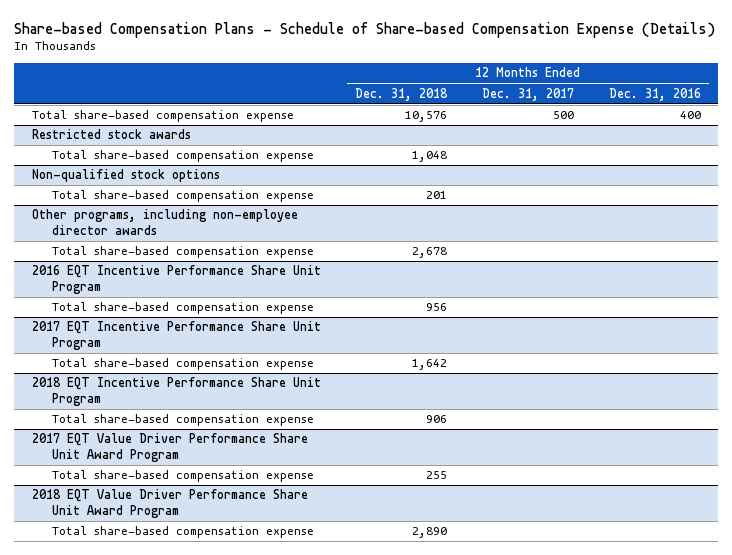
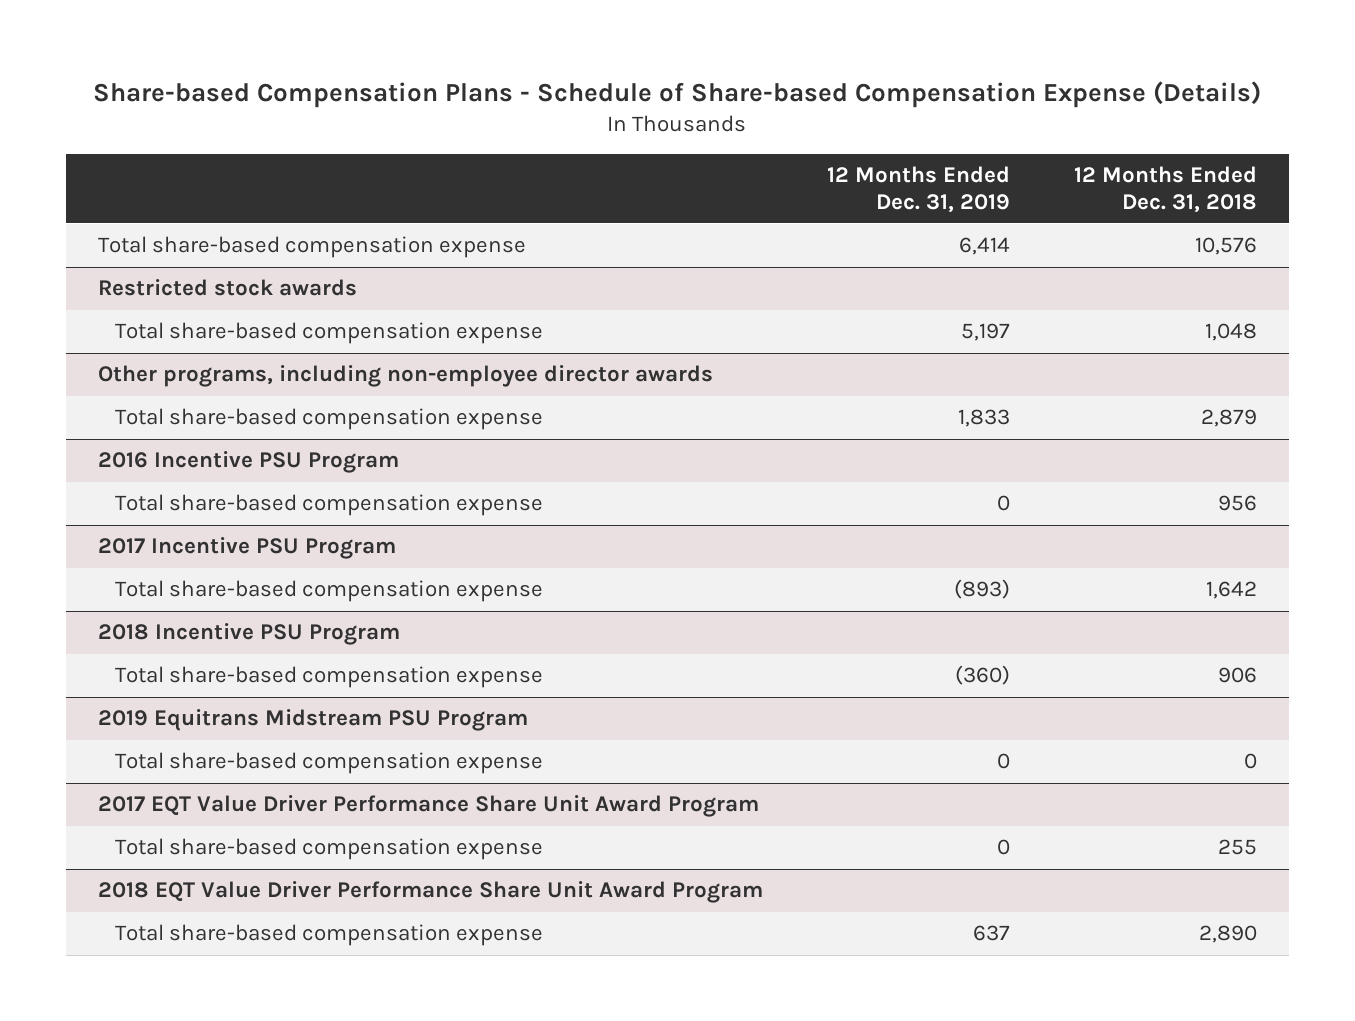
- | 12 Months Ended Dec. 31, 2018 | 12 Months Ended Dec. 31, 2017 | 12 Months Ended Dec. 31, 2016
+ | 12 Months Ended Dec. 31, 2019 | 12 Months Ended Dec. 31, 2018
- Non-qualified stock options
- Total share-based compensation expense | 201 | |
@ Other programs, including non-employee director awards
- Total share-based compensation expense | 2,678 | |
- 2016 EQT Incentive Performance Share Unit Program
@ Other programs, including non-employee director awards
+ Total share-based compensation expense | 1,833 | 2,879
+ 2016 Incentive PSU Program
- 2017 EQT Incentive Performance Share Unit Program
+ 2017 Incentive PSU Program
- 2018 EQT Incentive Performance Share Unit Program
+ 2018 Incentive PSU Program
+ 2019 Equitrans Midstream PSU Program
+ Total share-based compensation expense | 0 | 0

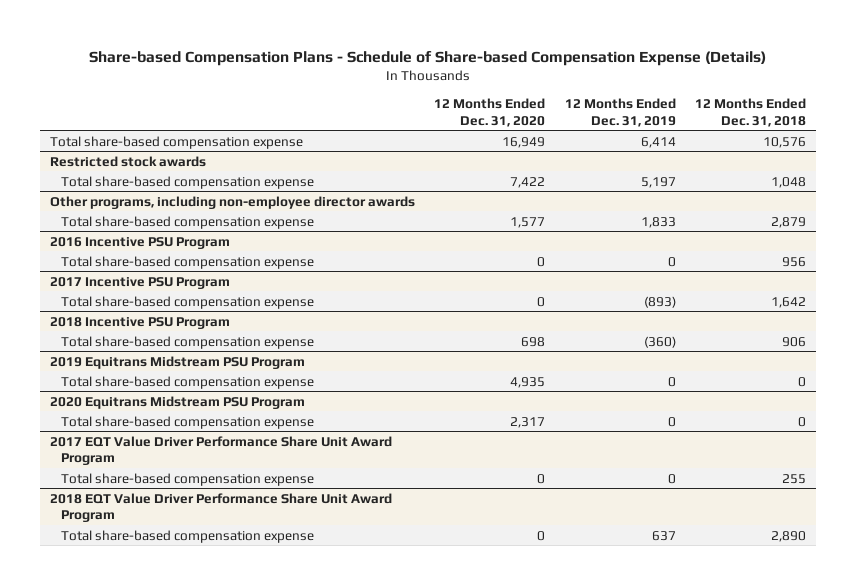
- | 12 Months Ended Dec. 31, 2019 | 12 Months Ended Dec. 31, 2018
+ | 12 Months Ended Dec. 31, 2020 | 12 Months Ended Dec. 31, 2019 | 12 Months Ended Dec. 31, 2018
+ 2020 Equitrans Midstream PSU Program
+ Total share-based compensation expense | 2,317 | 0 | 0

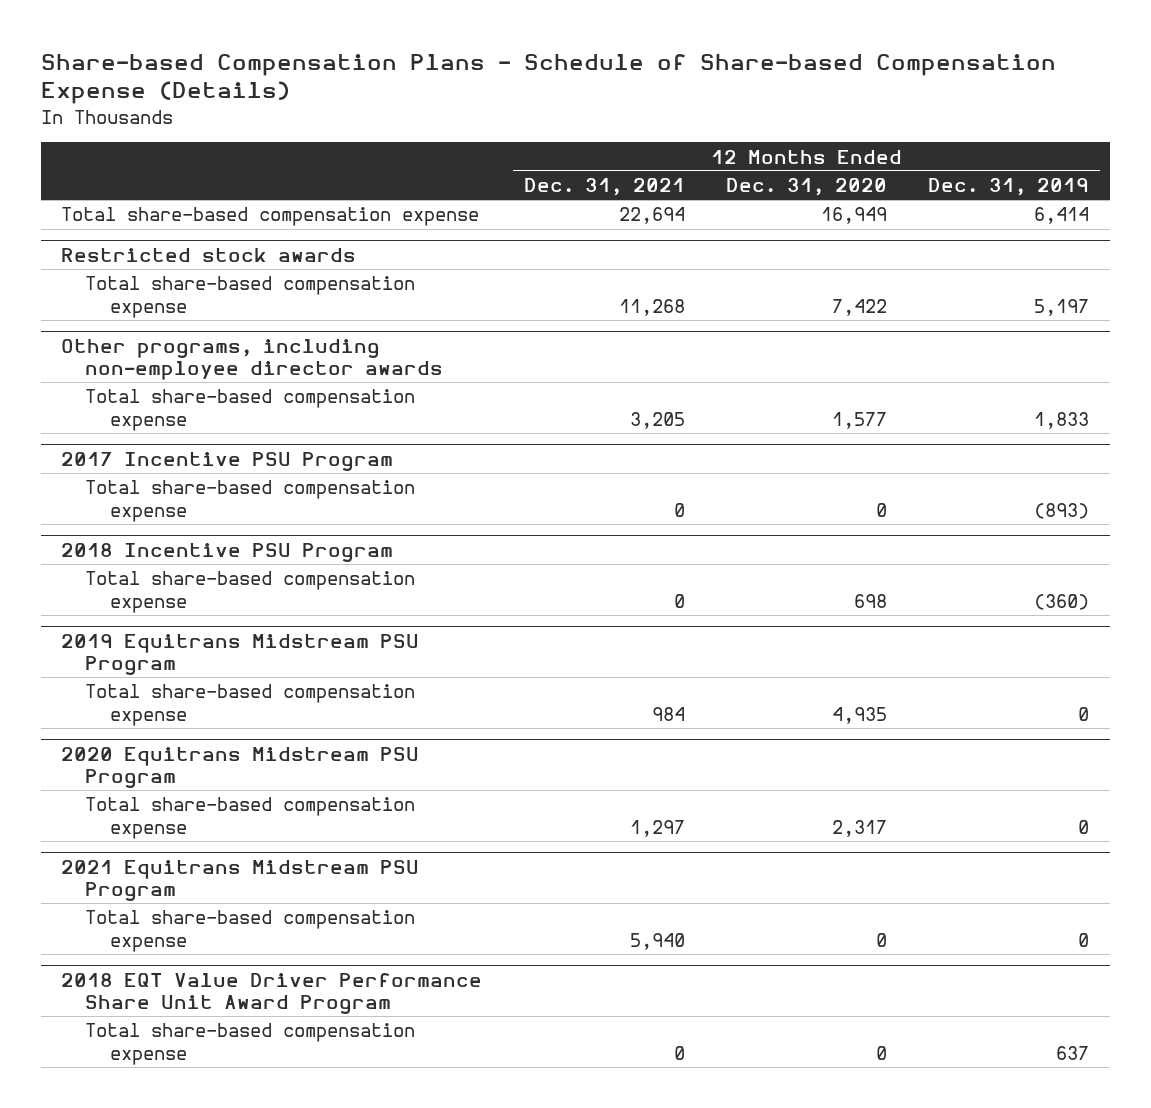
- | 12 Months Ended Dec. 31, 2020 | 12 Months Ended Dec. 31, 2019 | 12 Months Ended Dec. 31, 2018
+ | 12 Months Ended Dec. 31, 2021 | 12 Months Ended Dec. 31, 2020 | 12 Months Ended Dec. 31, 2019
- 2016 Incentive PSU Program
- Total share-based compensation expense | 0 | 0 | 956
- 2017 EQT Value Driver Performance Share Unit Award Program
+ 2021 Equitrans Midstream PSU Program

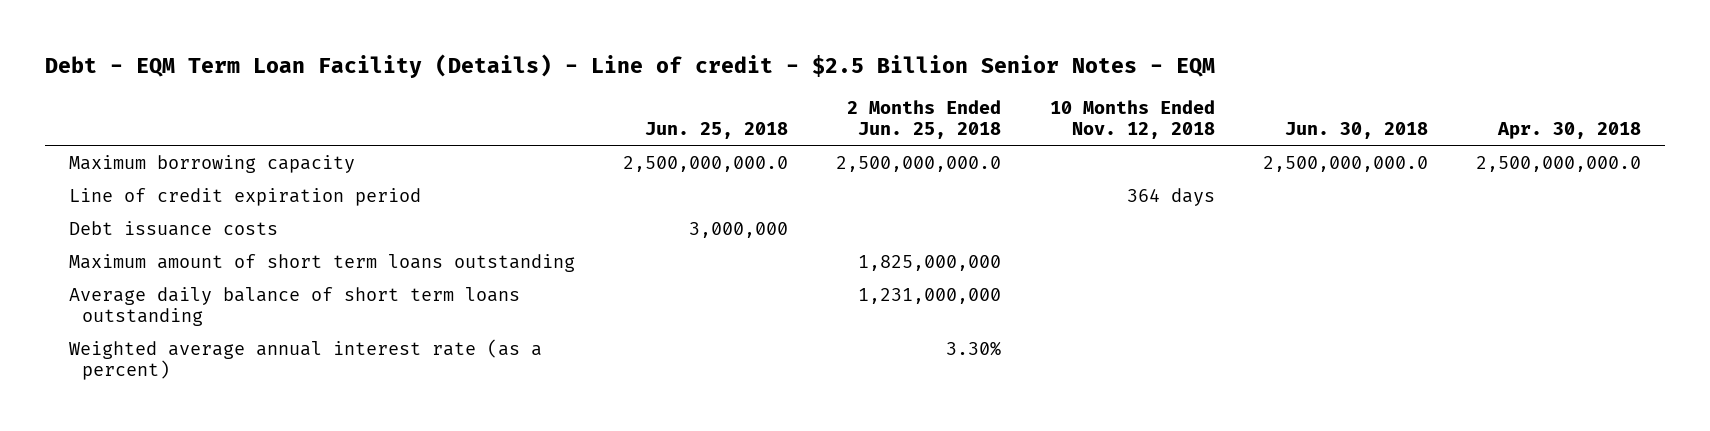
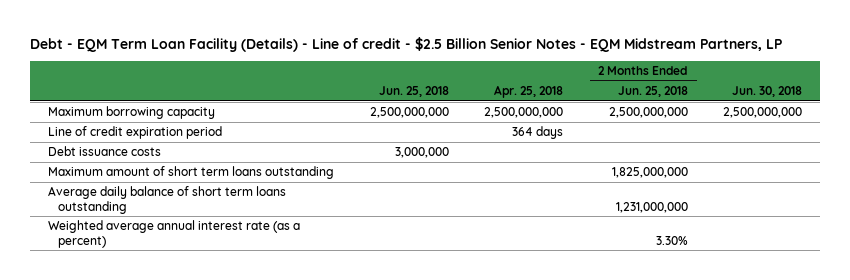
- Debt - EQM Term Loan Facility (Details) - Line of credit - $2.5 Billion Senior Notes - EQM
+ Debt - EQM Term Loan Facility (Details) - Line of credit - $2.5 Billion Senior Notes - EQM Midstream Partners, LP
- | Jun. 25, 2018 | 2 Months Ended Jun. 25, 2018 | 10 Months Ended Nov. 12, 2018 | Jun. 30, 2018 | Apr. 30, 2018
+ | Jun. 25, 2018 | Apr. 25, 2018 | 2 Months Ended Jun. 25, 2018 | Jun. 30, 2018
- Maximum borrowing capacity | 2,500,000,000.0 | 2,500,000,000.0 | | 2,500,000,000.0 | 2,500,000,000.0
+ Maximum borrowing capacity | 2,500,000,000 | 2,500,000,000 | 2,500,000,000 | 2,500,000,000

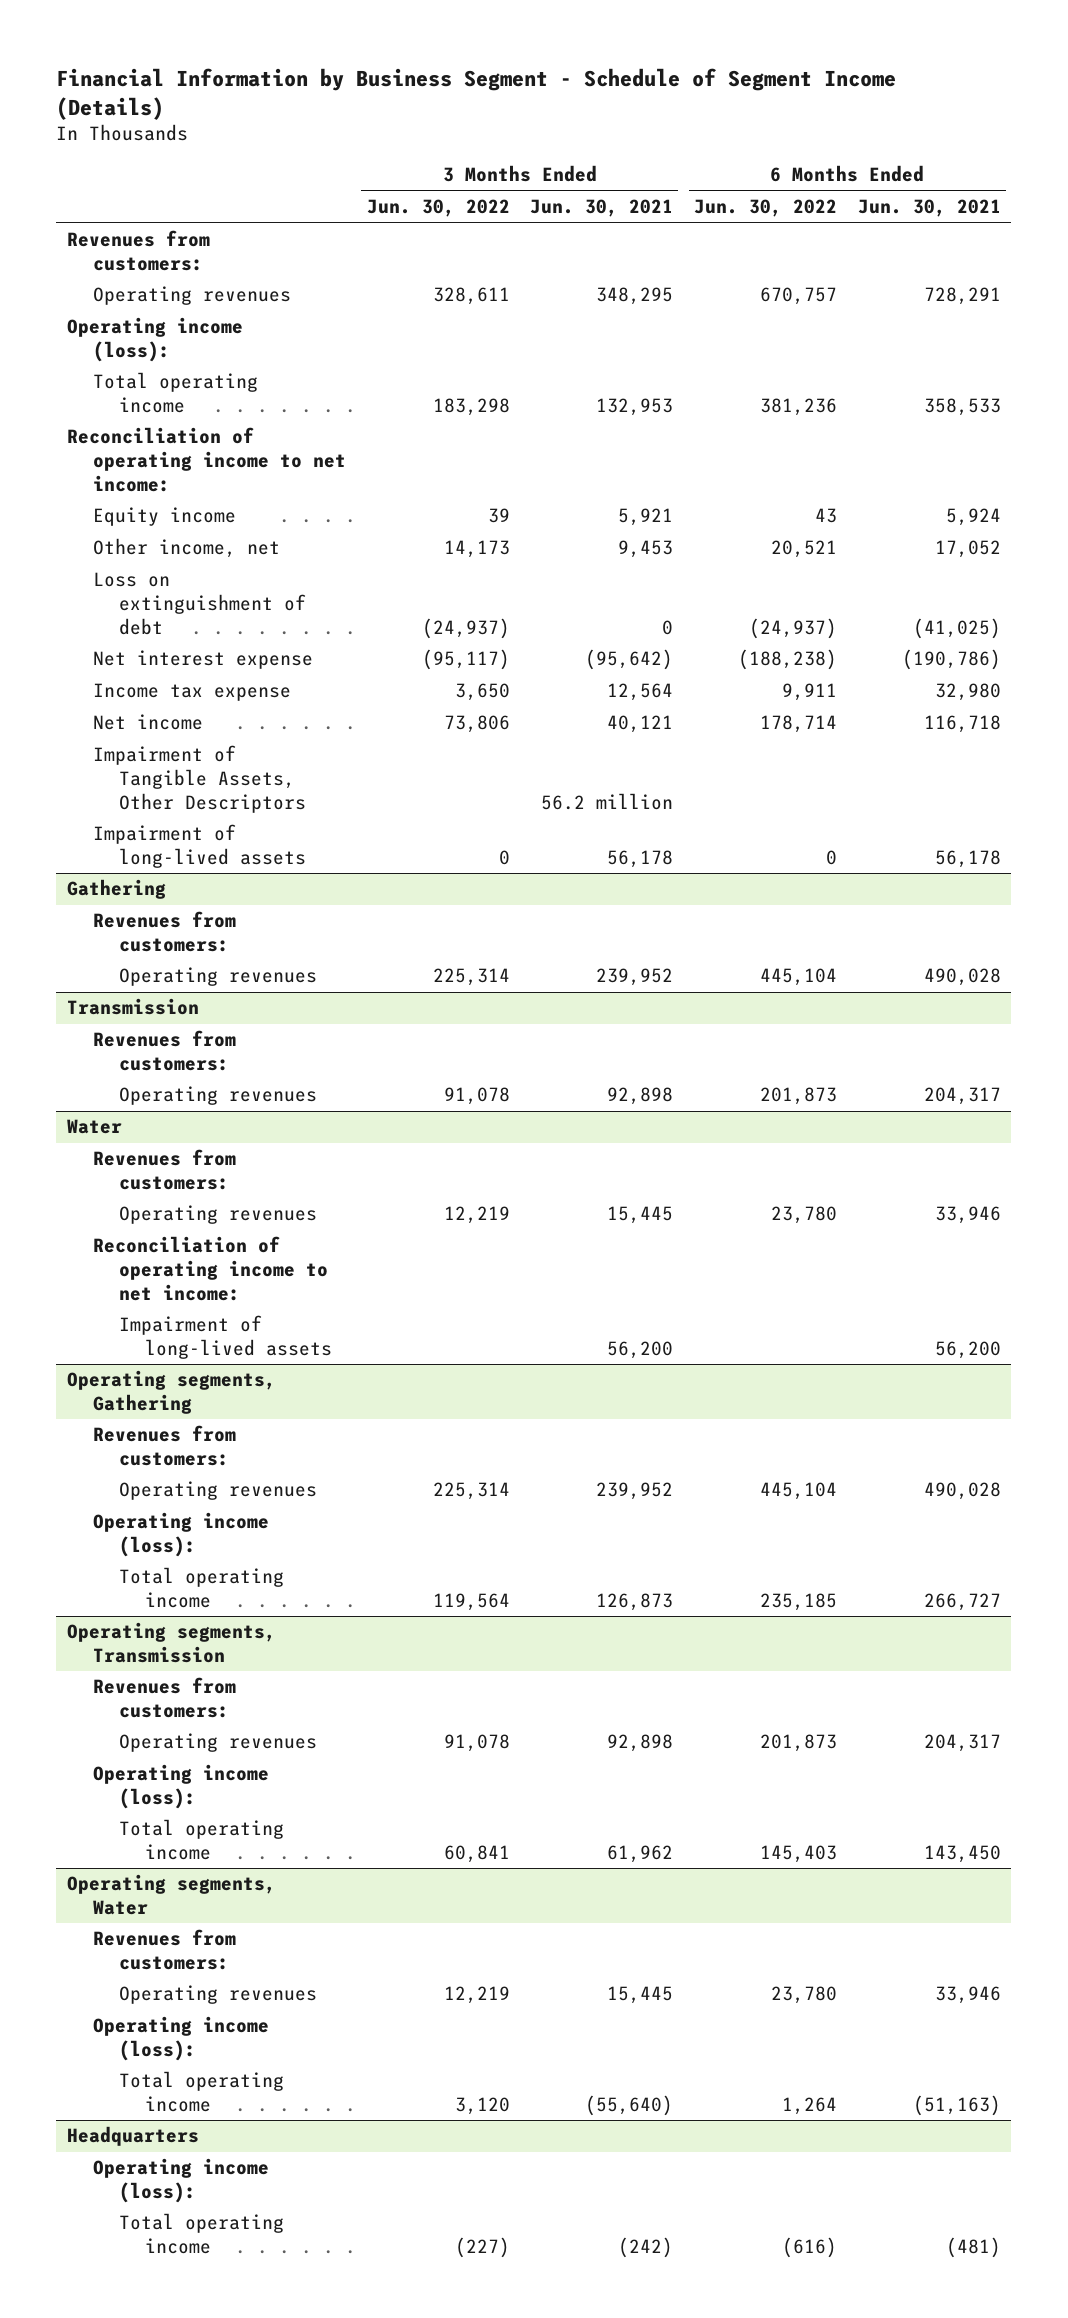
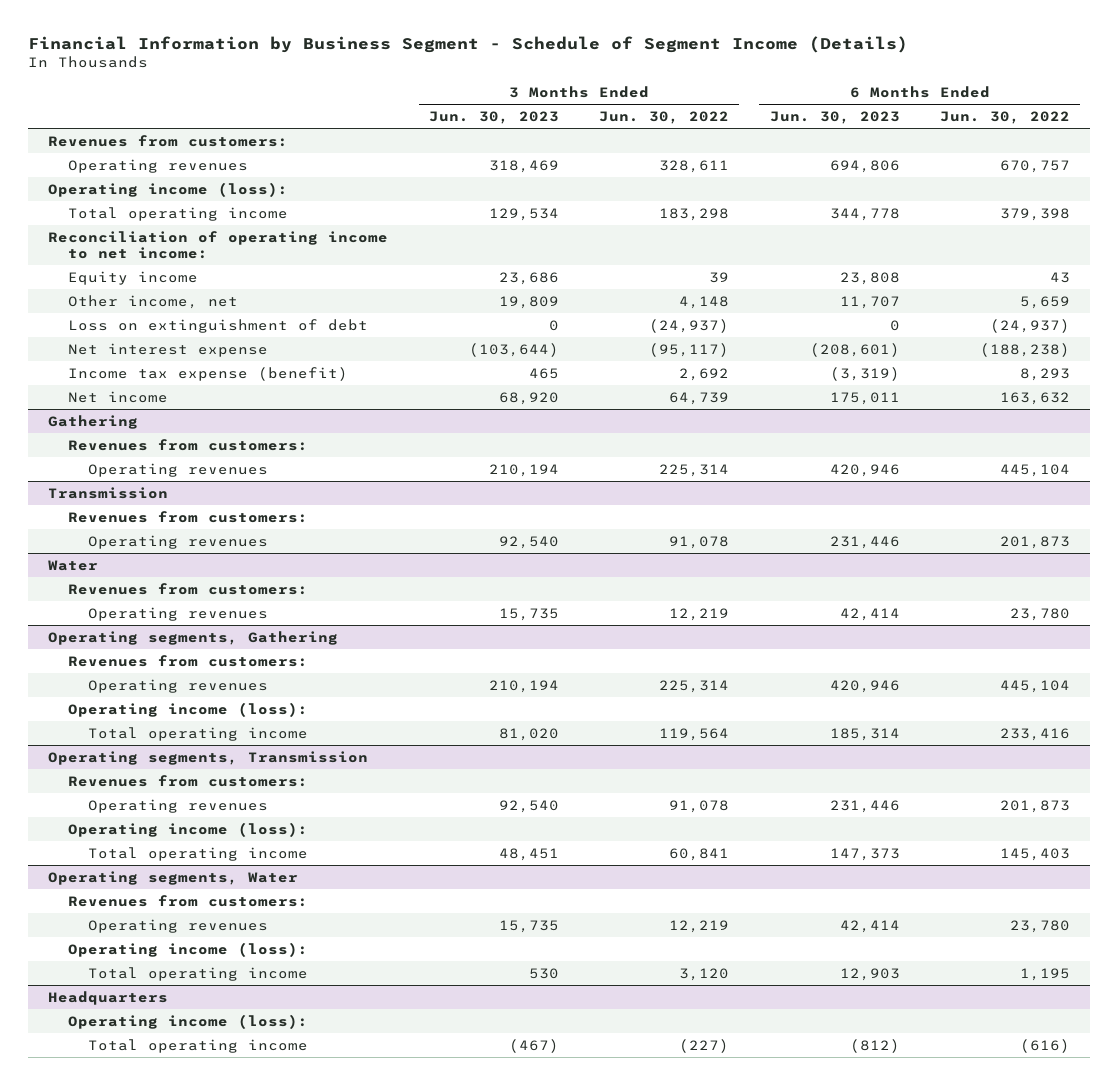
- | 3 Months Ended Jun. 30, 2022 | 3 Months Ended Jun. 30, 2021 | 6 Months Ended Jun. 30, 2022 | 6 Months Ended Jun. 30, 2021
+ | 3 Months Ended Jun. 30, 2023 | 3 Months Ended Jun. 30, 2022 | 6 Months Ended Jun. 30, 2023 | 6 Months Ended Jun. 30, 2022
- Total operating income | 183,298 | 132,953 | 381,236 | 358,533
+ Total operating income | 129,534 | 183,298 | 344,778 | 379,398
- Other income, net | 14,173 | 9,453 | 20,521 | 17,052
+ Other income, net | 19,809 | 4,148 | 11,707 | 5,659
- Income tax expense | 3,650 | 12,564 | 9,911 | 32,980
- Net income | 73,806 | 40,121 | 178,714 | 116,718
- Impairment of Tangible Assets, Other Descriptors | | 56.2 million | |
- Impairment of long-lived assets | 0 | 56,178 | 0 | 56,178
+ Income tax expense (benefit) | 465 | 2,692 | (3,319) | 8,293
+ Net income | 68,920 | 64,739 | 175,011 | 163,632
@ Water
- Reconciliation of operating income to net income:
- Impairment of long-lived assets | | 56,200 | | 56,200
@ Operating segments, Gathering
- Total operating income | 119,564 | 126,873 | 235,185 | 266,727
+ Total operating income | 81,020 | 119,564 | 185,314 | 233,416
@ Operating segments, Water
- Total operating income | 3,120 | (55,640) | 1,264 | (51,163)
+ Total operating income | 530 | 3,120 | 12,903 | 1,195

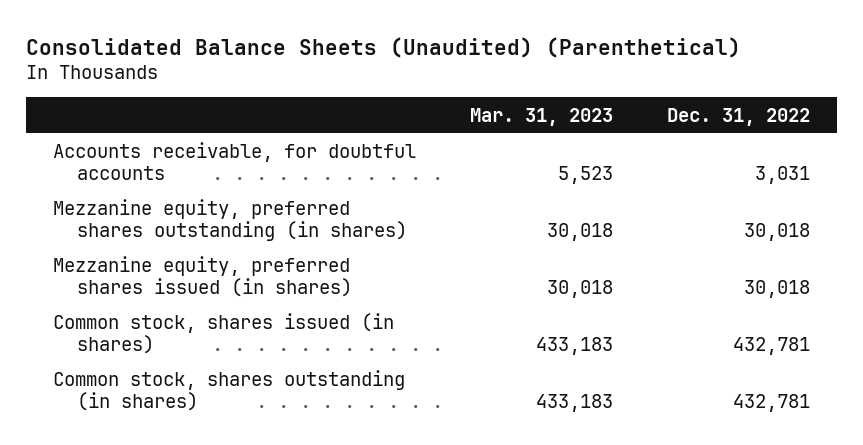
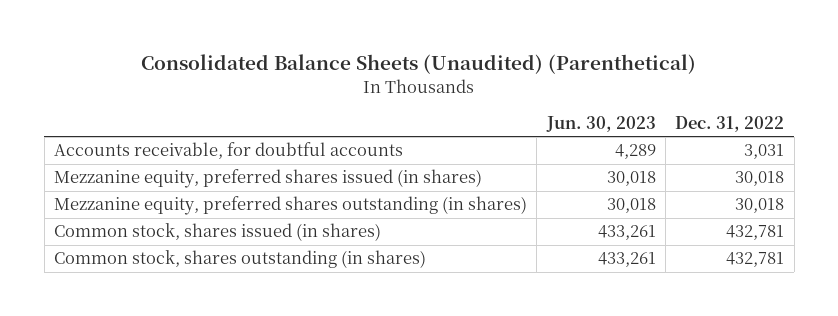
- | Mar. 31, 2023 | Dec. 31, 2022
+ | Jun. 30, 2023 | Dec. 31, 2022
moved down: Mezzanine equity, preferred shares outstanding (in shares) | 30,018 | 30,018

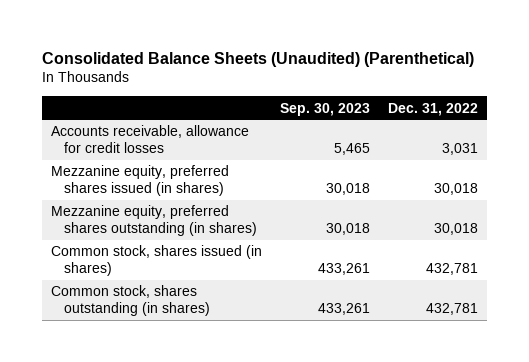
- | Jun. 30, 2023 | Dec. 31, 2022
+ | Sep. 30, 2023 | Dec. 31, 2022
- Accounts receivable, for doubtful accounts | 4,289 | 3,031
+ Accounts receivable, allowance for credit losses | 5,465 | 3,031

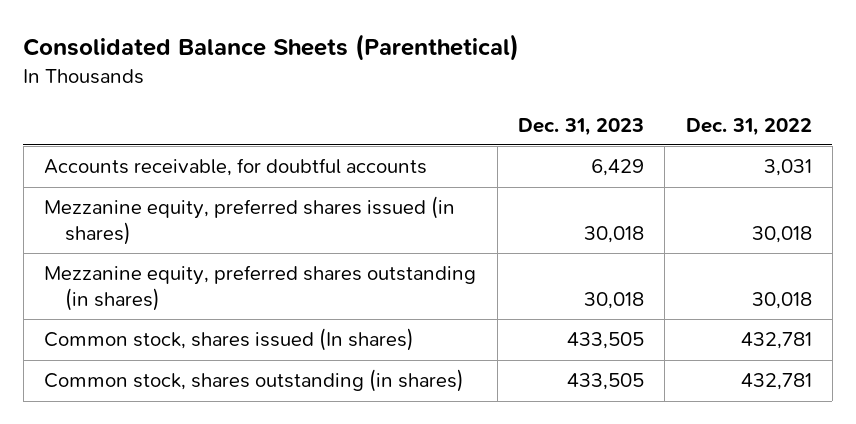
- Consolidated Balance Sheets (Unaudited) (Parenthetical)
+ Consolidated Balance Sheets (Parenthetical)
- | Sep. 30, 2023 | Dec. 31, 2022
+ | Dec. 31, 2023 | Dec. 31, 2022
- Accounts receivable, allowance for credit losses | 5,465 | 3,031
+ Accounts receivable, for doubtful accounts | 6,429 | 3,031
- Common stock, shares issued (in shares) | 433,261 | 432,781
+ Common stock, shares issued (In shares) | 433,505 | 432,781

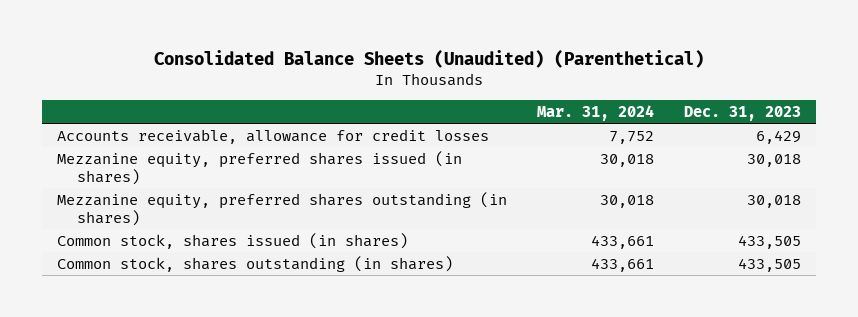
- Consolidated Balance Sheets (Parenthetical)
+ Consolidated Balance Sheets (Unaudited) (Parenthetical)
- | Dec. 31, 2023 | Dec. 31, 2022
+ | Mar. 31, 2024 | Dec. 31, 2023
- Accounts receivable, for doubtful accounts | 6,429 | 3,031
+ Accounts receivable, allowance for credit losses | 7,752 | 6,429
- Common stock, shares issued (In shares) | 433,505 | 432,781
+ Common stock, shares issued (in shares) | 433,661 | 433,505

